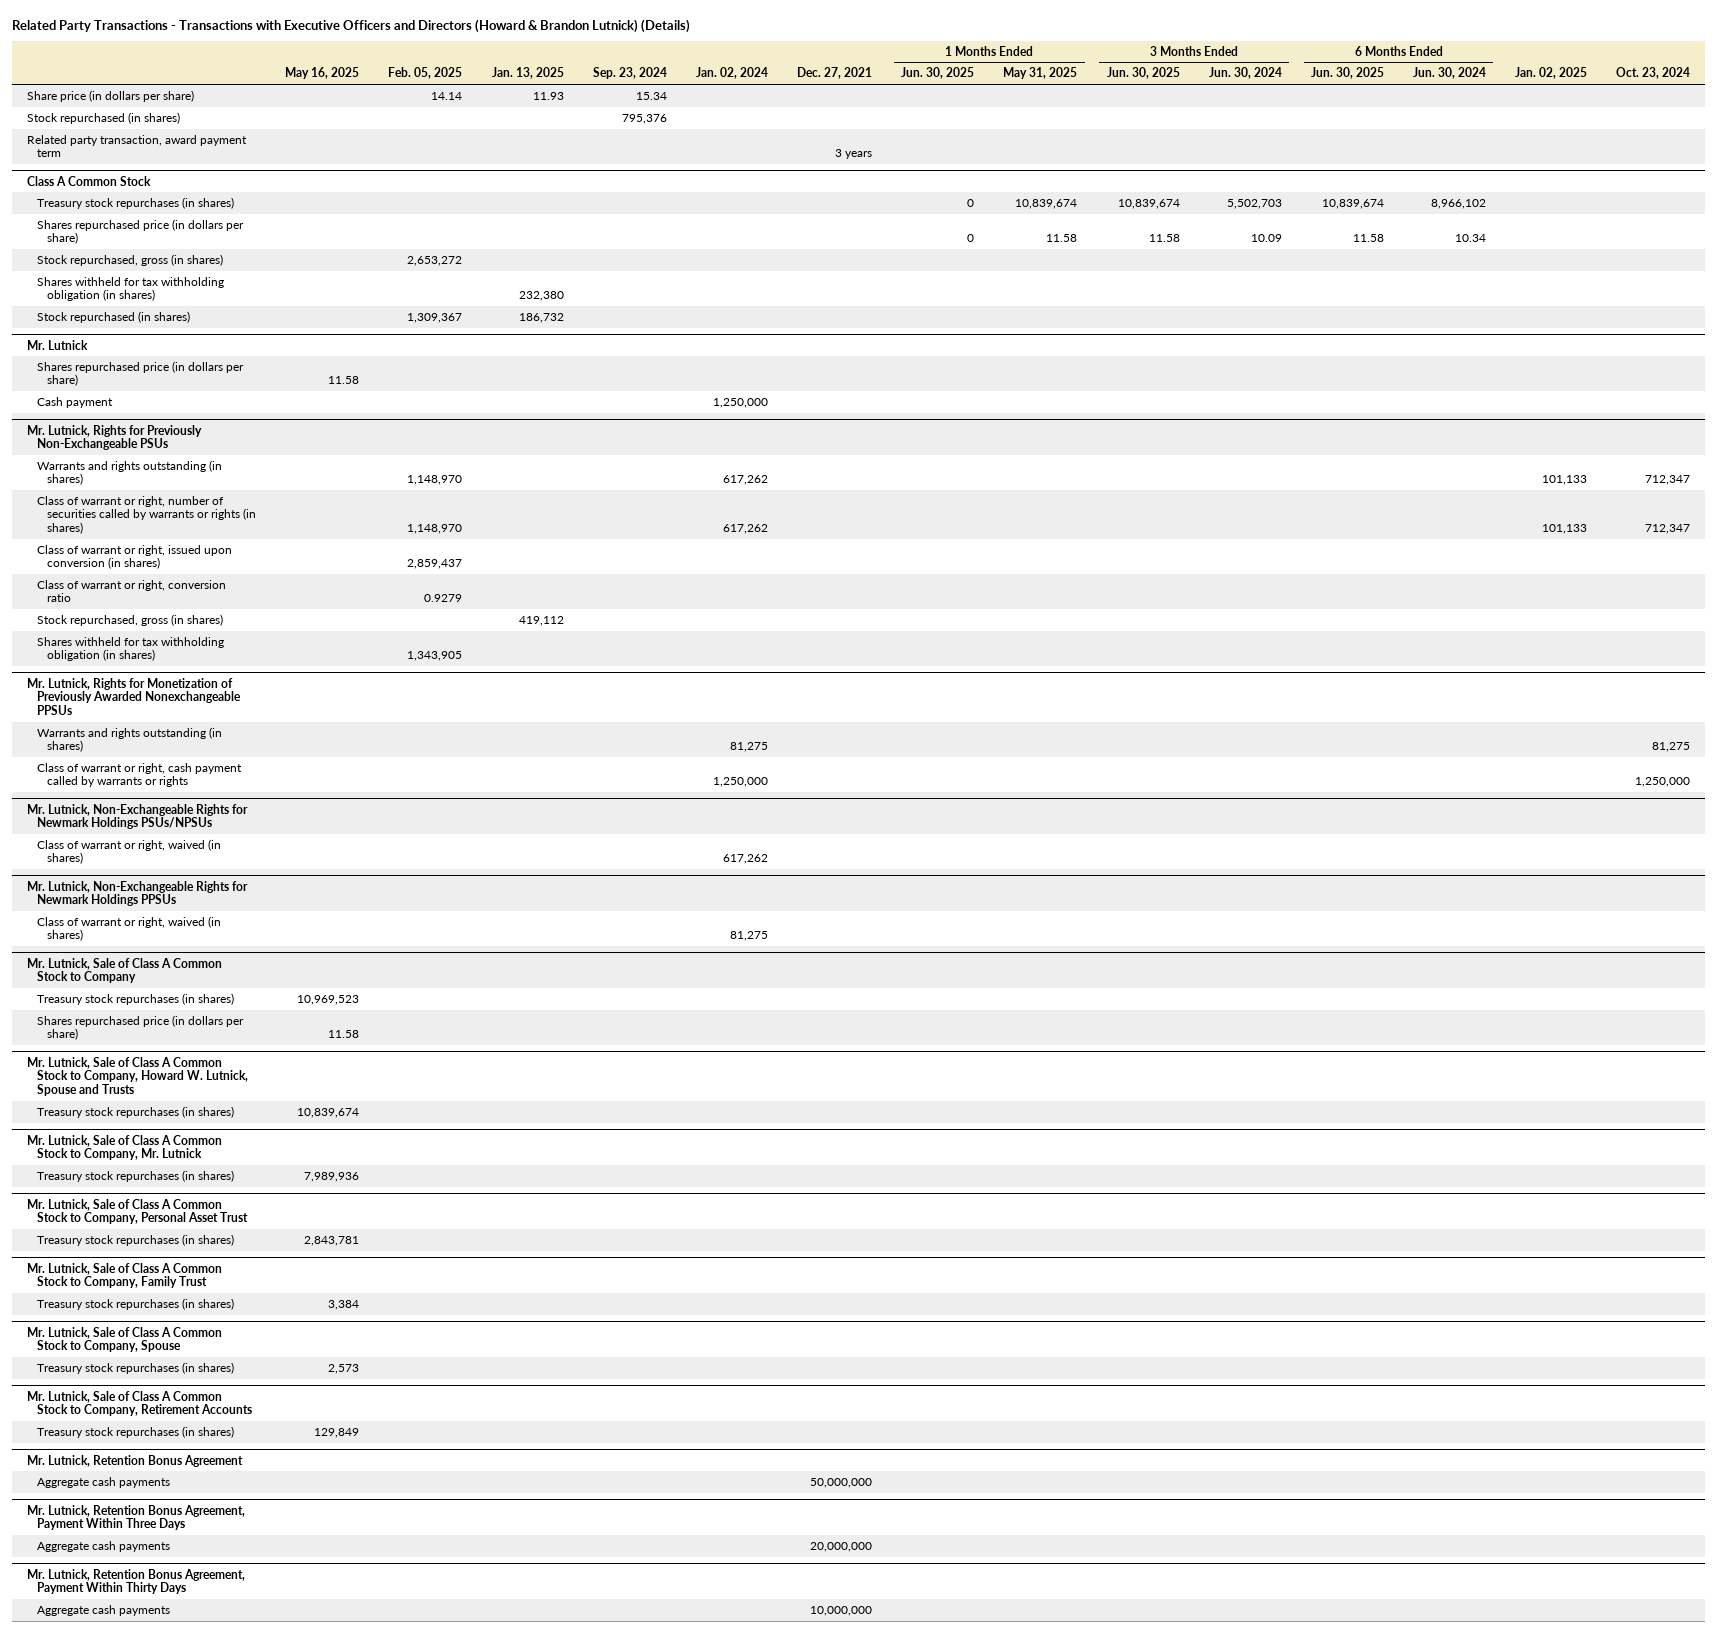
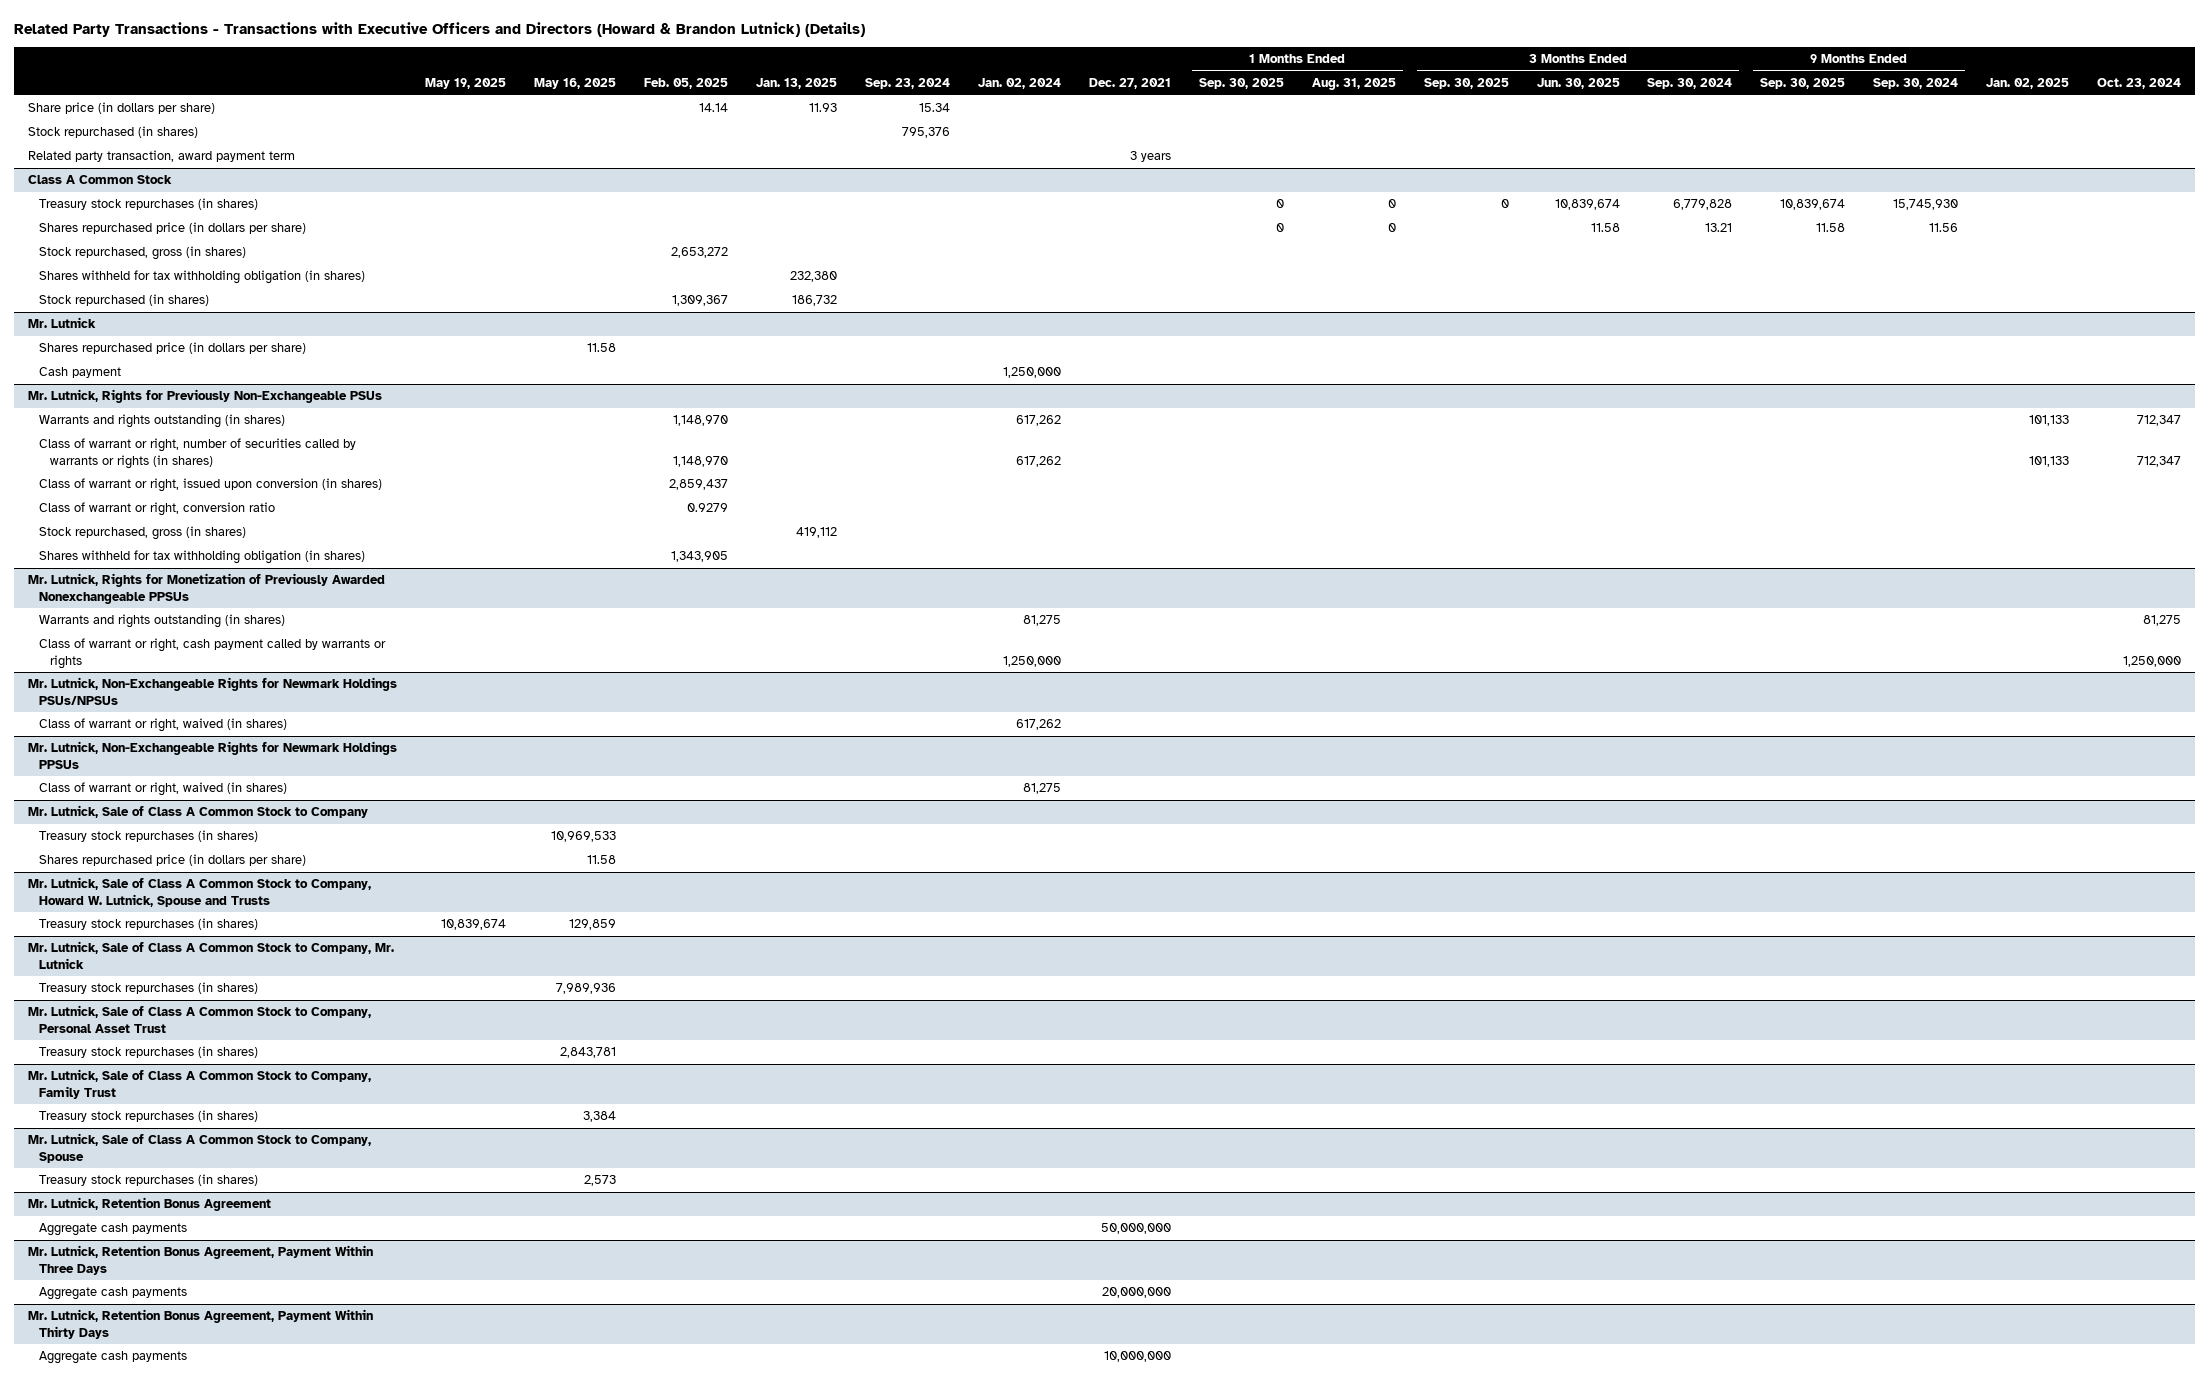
- | May 16, 2025 | Feb. 05, 2025 | Jan. 13, 2025 | Sep. 23, 2024 | Jan. 02, 2024 | Dec. 27, 2021 | 1 Months Ended Jun. 30, 2025 | 1 Months Ended May 31, 2025 | 3 Months Ended Jun. 30, 2025 | 3 Months Ended Jun. 30, 2024 | 6 Months Ended Jun. 30, 2025 | 6 Months Ended Jun. 30, 2024 | Jan. 02, 2025 | Oct. 23, 2024
+ | May 19, 2025 | May 16, 2025 | Feb. 05, 2025 | Jan. 13, 2025 | Sep. 23, 2024 | Jan. 02, 2024 | Dec. 27, 2021 | 1 Months Ended Sep. 30, 2025 | 1 Months Ended Aug. 31, 2025 | 3 Months Ended Sep. 30, 2025 | 3 Months Ended Jun. 30, 2025 | 3 Months Ended Sep. 30, 2024 | 9 Months Ended Sep. 30, 2025 | 9 Months Ended Sep. 30, 2024 | Jan. 02, 2025 | Oct. 23, 2024
@ Mr. Lutnick, Sale of Class A Common Stock to Company
- Treasury stock repurchases (in shares) | 10,969,523 | | | | | | | | | | | | |
+ Treasury stock repurchases (in shares) | | 10,969,533 | | | | | | | | | | | | | |
@ Mr. Lutnick, Sale of Class A Common Stock to Company, Howard W. Lutnick, Spouse and Trusts
- Treasury stock repurchases (in shares) | 10,839,674 | | | | | | | | | | | | |
+ Treasury stock repurchases (in shares) | 10,839,674 | 129,859 | | | | | | | | | | | | | |
- Mr. Lutnick, Sale of Class A Common Stock to Company, Retirement Accounts
- Treasury stock repurchases (in shares) | 129,849 | | | | | | | | | | | | |

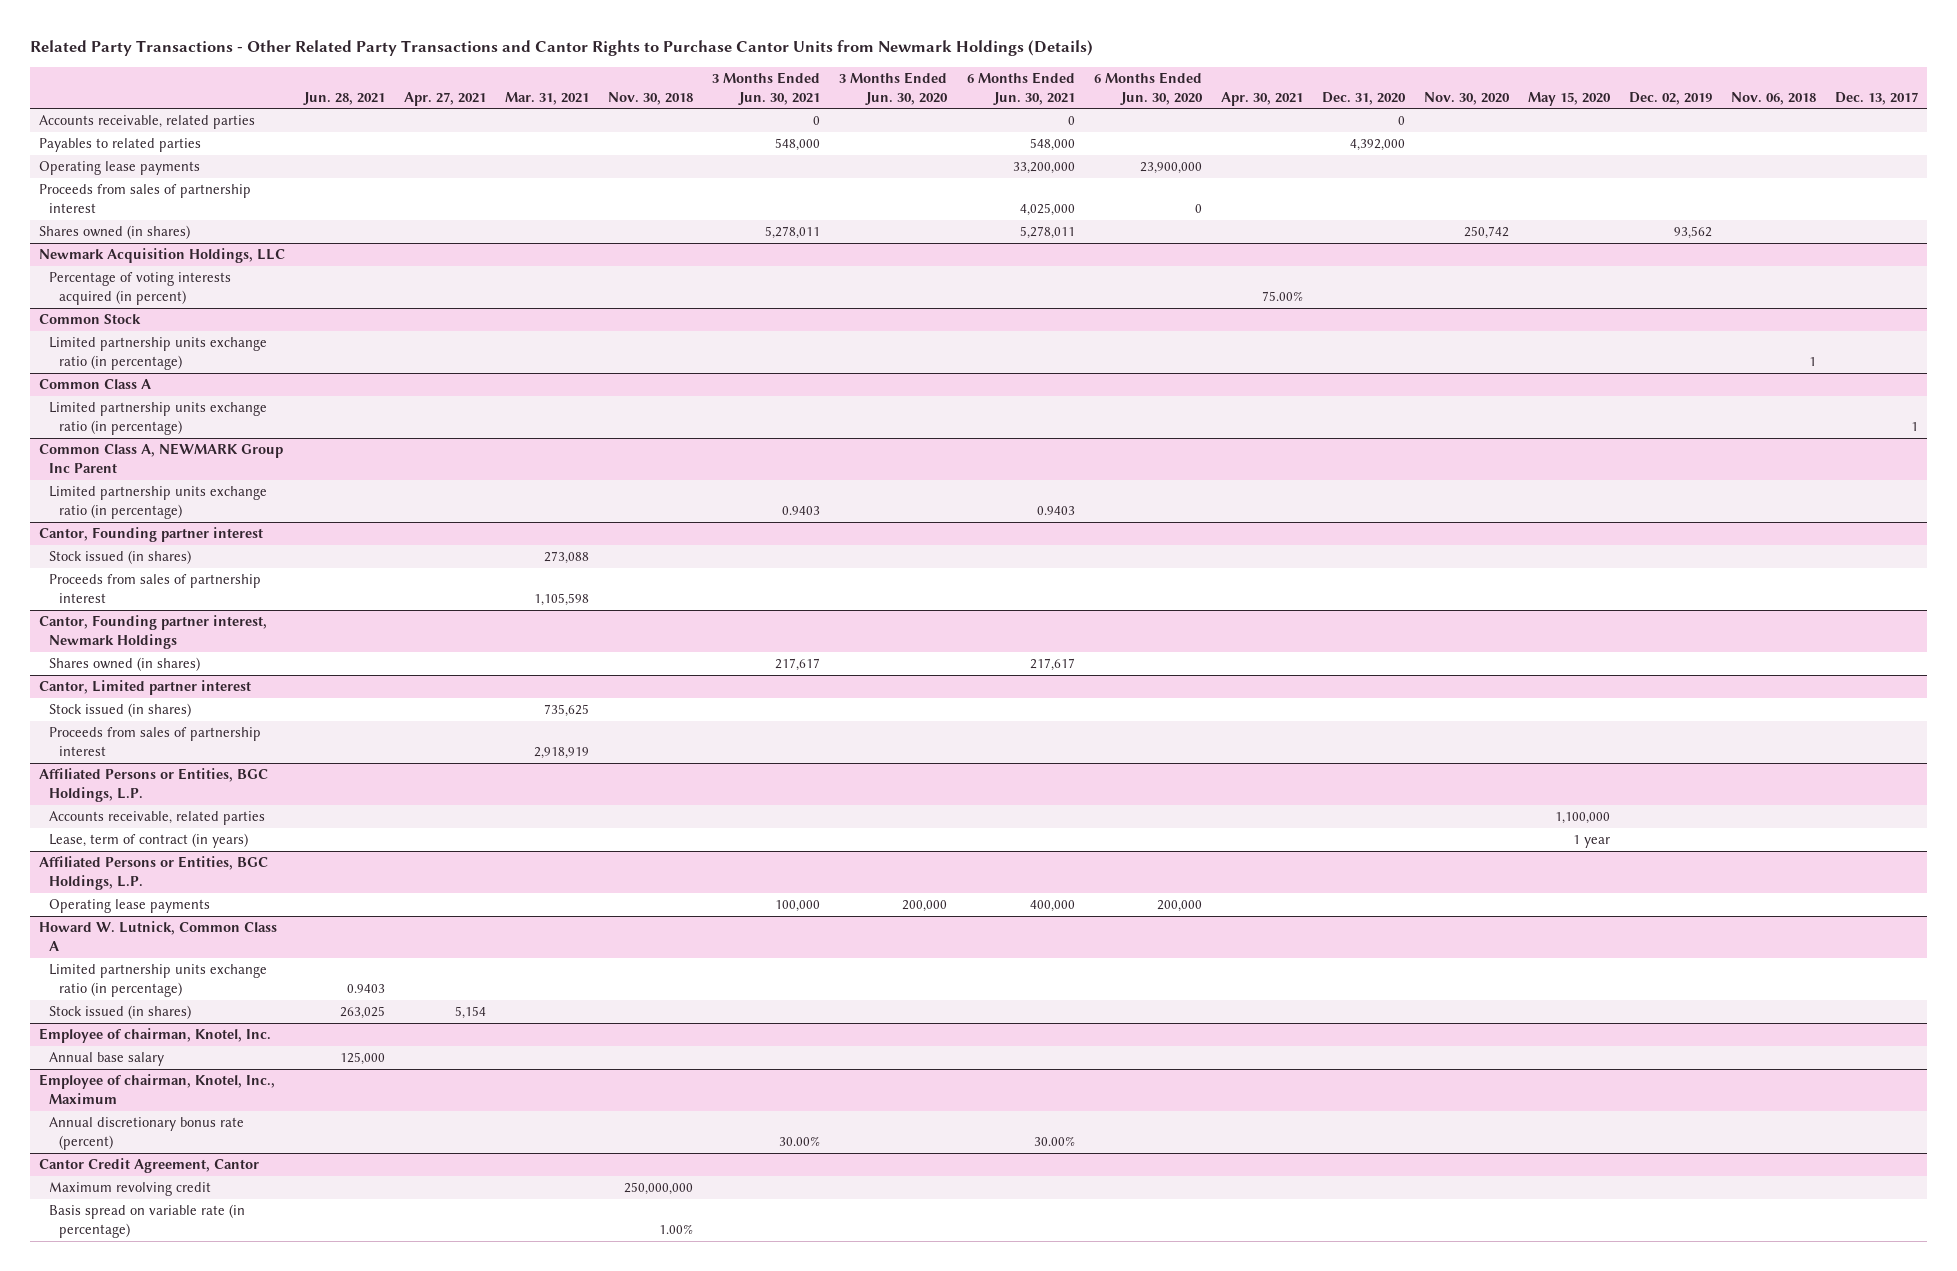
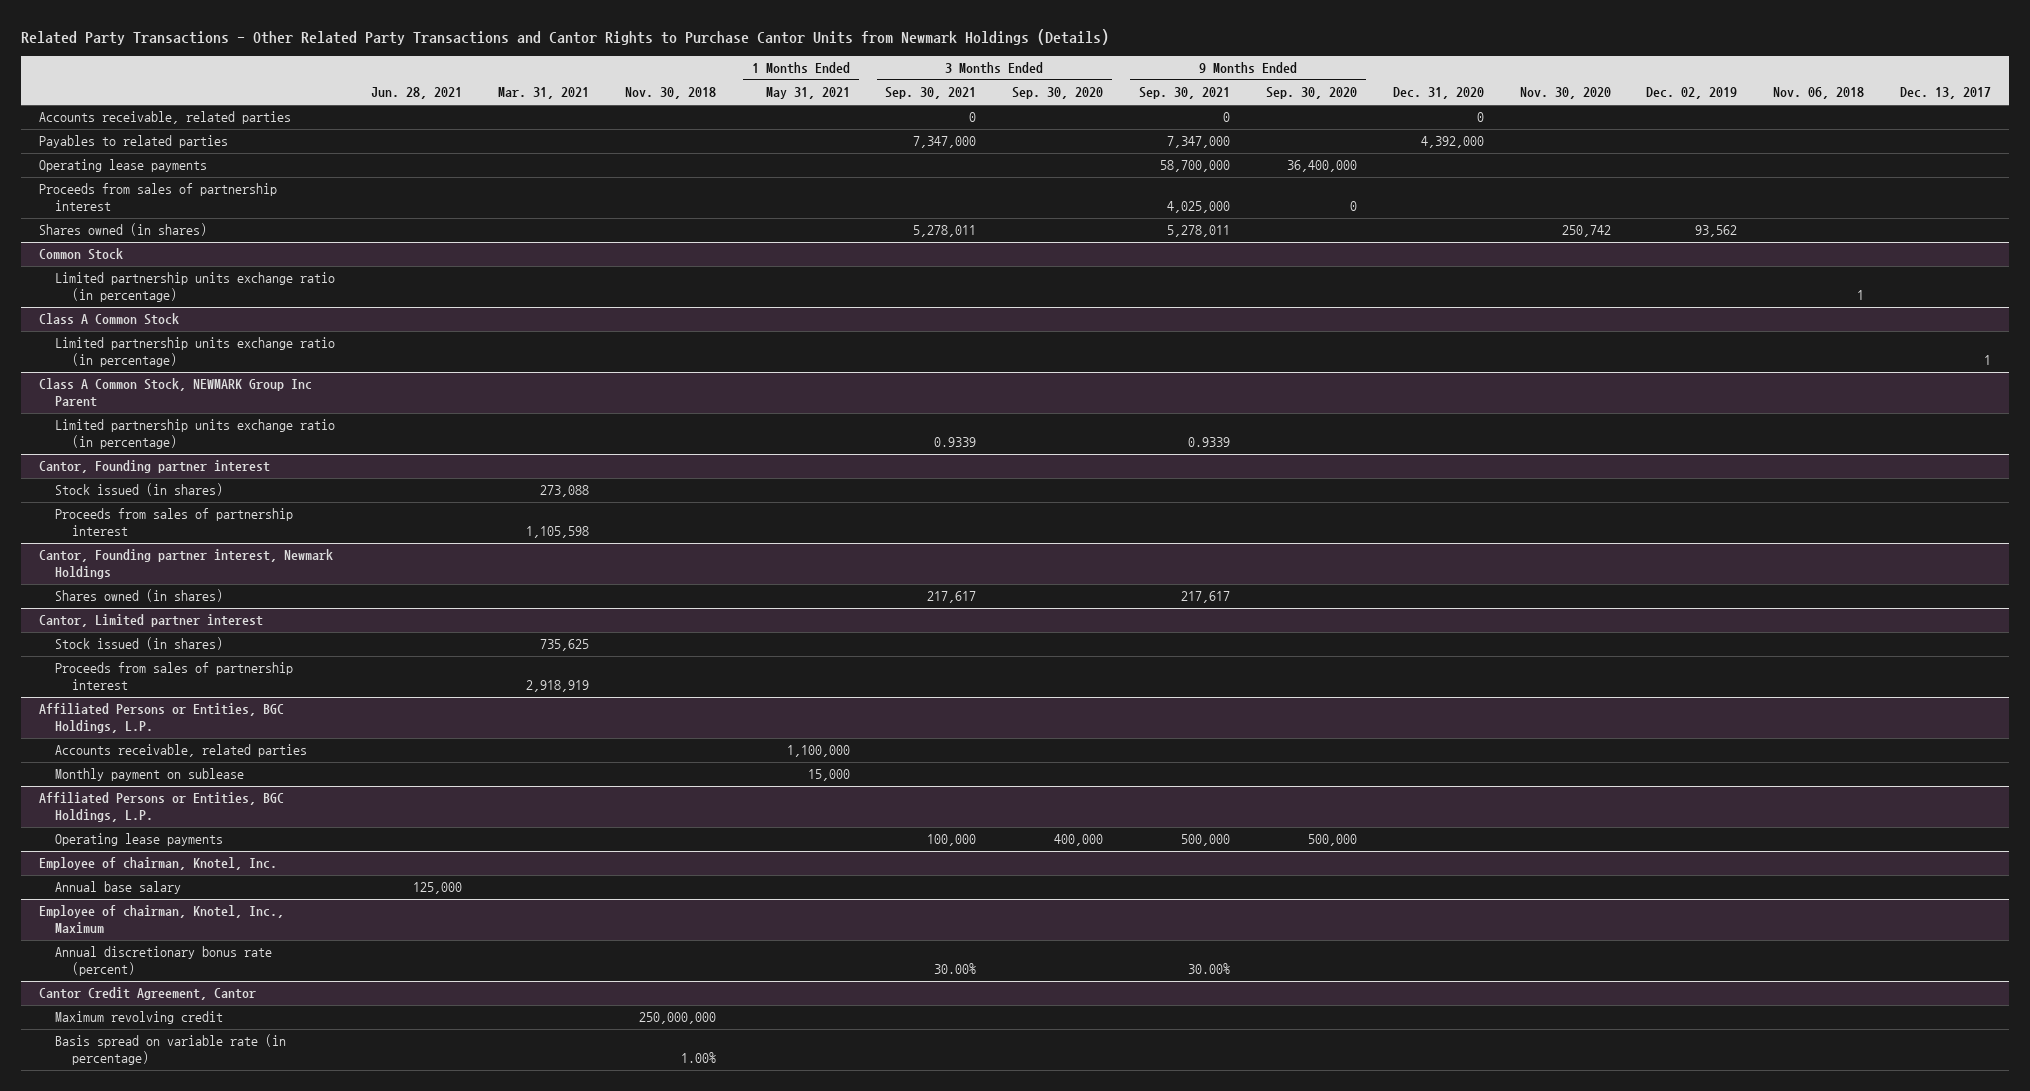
- | Jun. 28, 2021 | Apr. 27, 2021 | Mar. 31, 2021 | Nov. 30, 2018 | 3 Months Ended Jun. 30, 2021 | 3 Months Ended Jun. 30, 2020 | 6 Months Ended Jun. 30, 2021 | 6 Months Ended Jun. 30, 2020 | Apr. 30, 2021 | Dec. 31, 2020 | Nov. 30, 2020 | May 15, 2020 | Dec. 02, 2019 | Nov. 06, 2018 | Dec. 13, 2017
+ | Jun. 28, 2021 | Mar. 31, 2021 | Nov. 30, 2018 | 1 Months Ended May 31, 2021 | 3 Months Ended Sep. 30, 2021 | 3 Months Ended Sep. 30, 2020 | 9 Months Ended Sep. 30, 2021 | 9 Months Ended Sep. 30, 2020 | Dec. 31, 2020 | Nov. 30, 2020 | Dec. 02, 2019 | Nov. 06, 2018 | Dec. 13, 2017
- Newmark Acquisition Holdings, LLC
- Percentage of voting interests acquired (in percent) | | | | | | | | | 75.00% | | | | | |
- Common Class A
+ Class A Common Stock
- Common Class A, NEWMARK Group Inc Parent
+ Class A Common Stock, NEWMARK Group Inc Parent
@ Affiliated Persons or Entities, BGC Holdings, L.P.
- Lease, term of contract (in years) | | | | | | | | | | | | 1 year | | |
+ Monthly payment on sublease | | | | 15,000 | | | | | | | | |
- Howard W. Lutnick, Common Class A
- Limited partnership units exchange ratio (in percentage) | 0.9403 | | | | | | | | | | | | | |
- Stock issued (in shares) | 263,025 | 5,154 | | | | | | | | | | | | |

